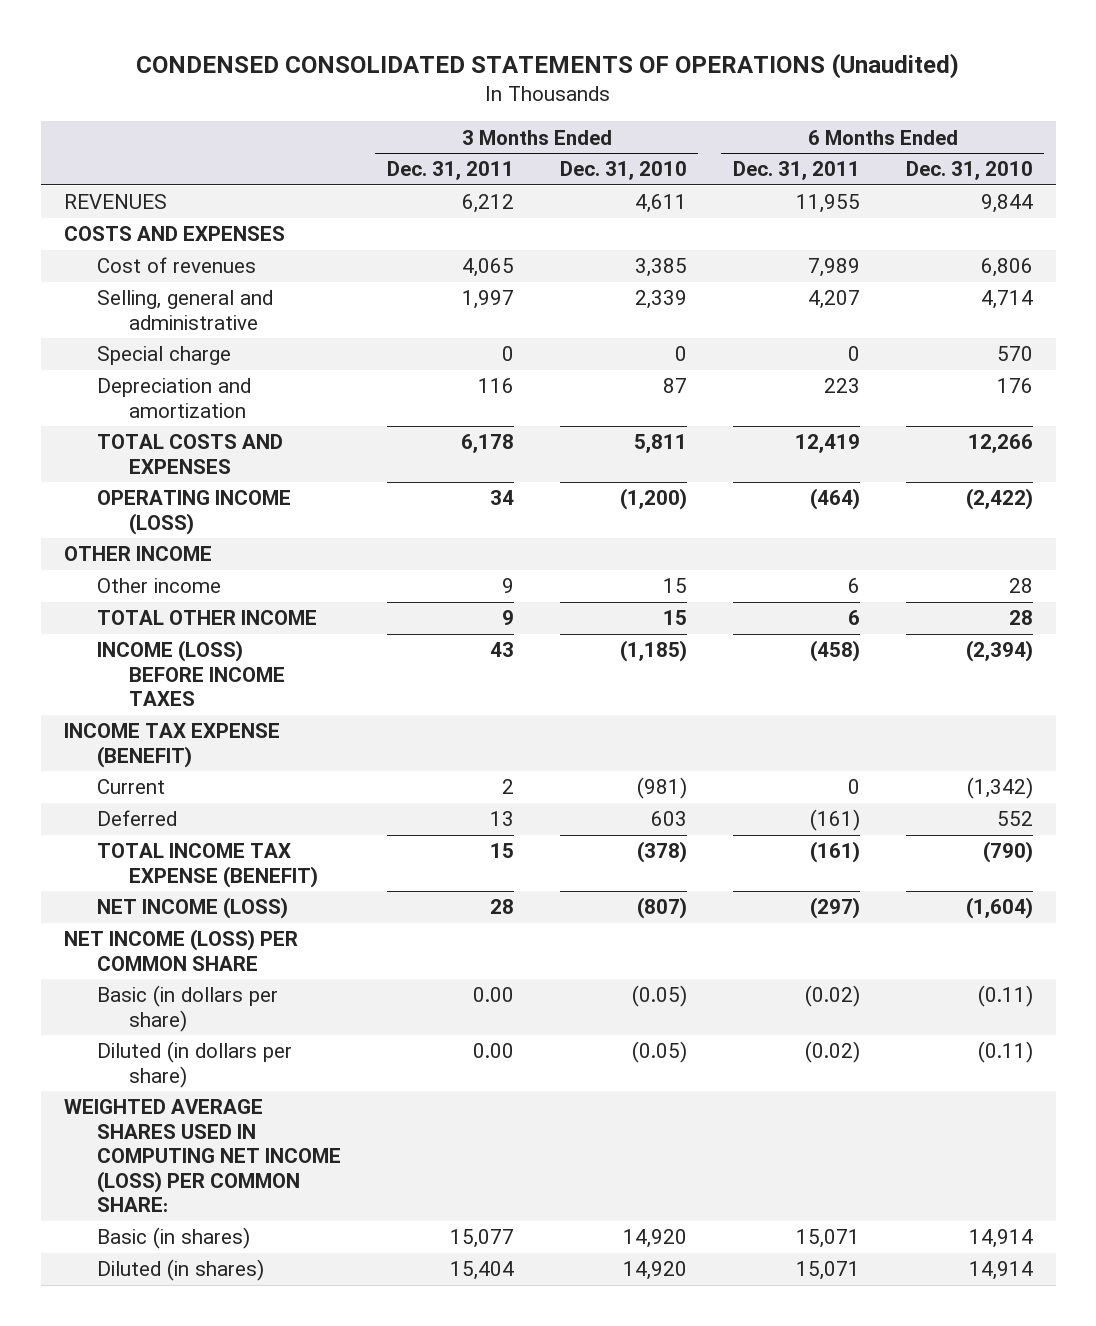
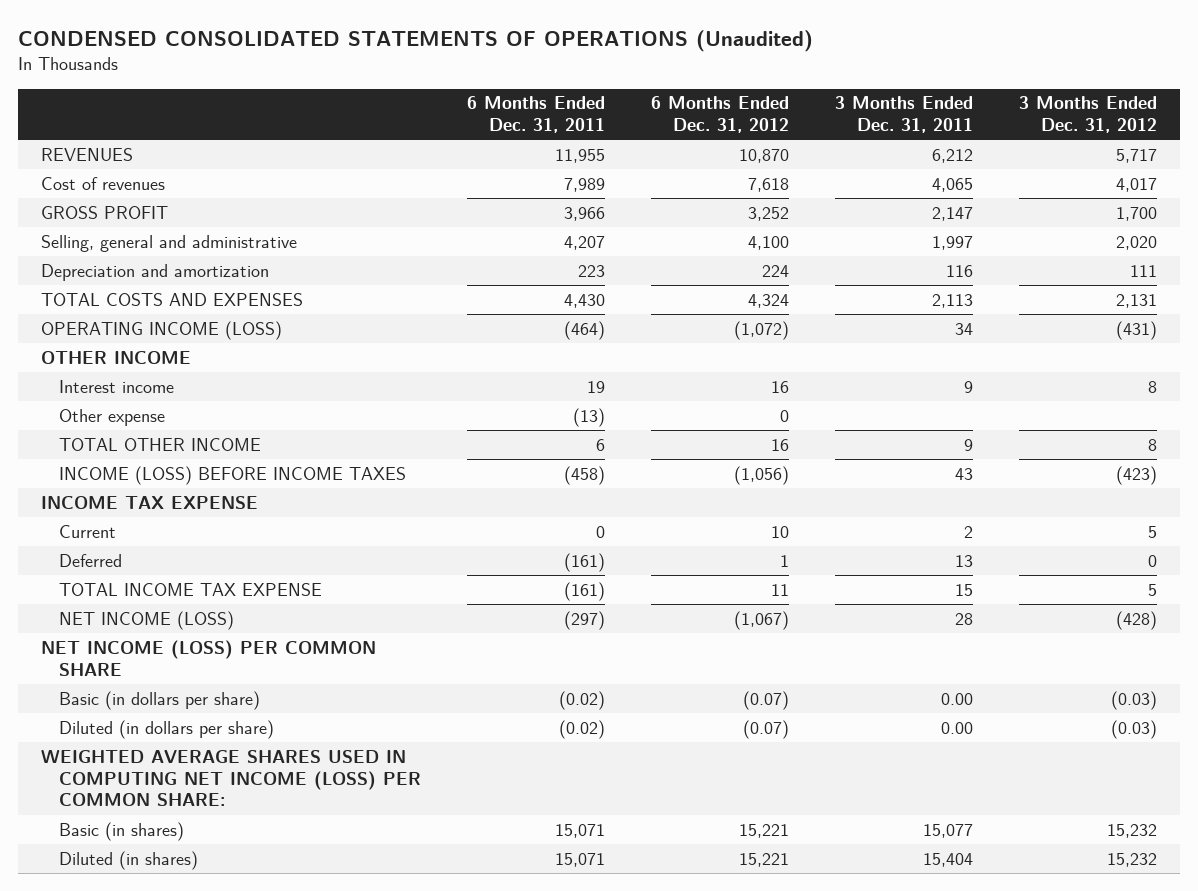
- | 3 Months Ended Dec. 31, 2011 | 3 Months Ended Dec. 31, 2010 | 6 Months Ended Dec. 31, 2011 | 6 Months Ended Dec. 31, 2010
+ | 6 Months Ended Dec. 31, 2011 | 6 Months Ended Dec. 31, 2012 | 3 Months Ended Dec. 31, 2011 | 3 Months Ended Dec. 31, 2012
- COSTS AND EXPENSES
+ GROSS PROFIT | 3,966 | 3,252 | 2,147 | 1,700
- Special charge | 0 | 0 | 0 | 570
- TOTAL COSTS AND EXPENSES | 6,178 | 5,811 | 12,419 | 12,266
+ TOTAL COSTS AND EXPENSES | 4,430 | 4,324 | 2,113 | 2,131
- Other income | 9 | 15 | 6 | 28
+ Interest income | 19 | 16 | 9 | 8
+ Other expense | (13) | 0 | |
- INCOME TAX EXPENSE (BENEFIT)
+ INCOME TAX EXPENSE
- TOTAL INCOME TAX EXPENSE (BENEFIT) | 15 | (378) | (161) | (790)
+ TOTAL INCOME TAX EXPENSE | (161) | 11 | 15 | 5

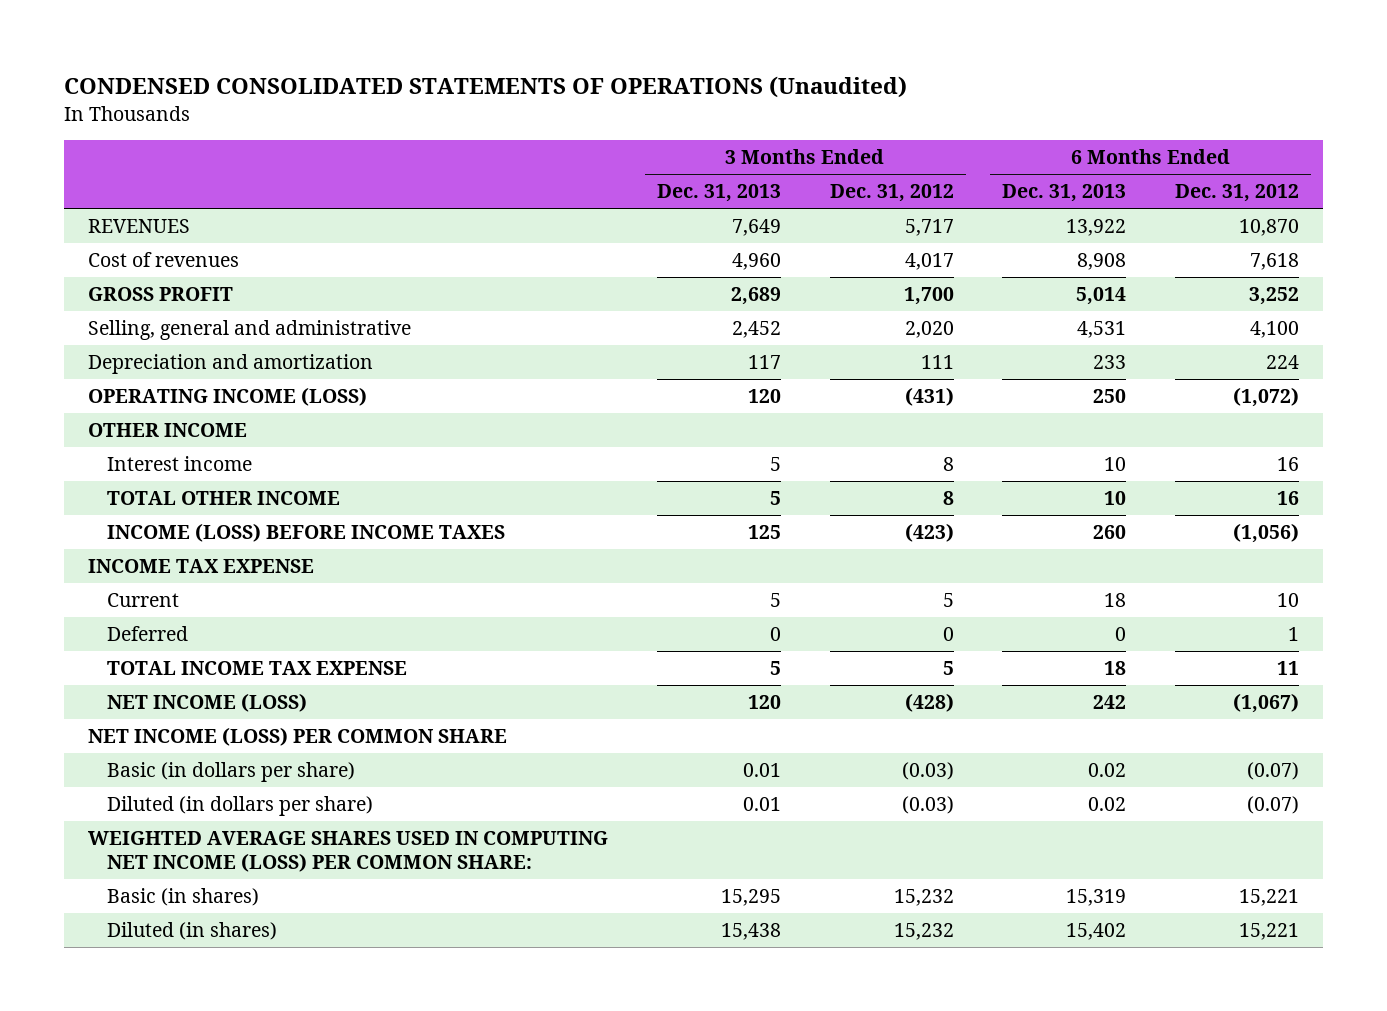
- | 6 Months Ended Dec. 31, 2011 | 6 Months Ended Dec. 31, 2012 | 3 Months Ended Dec. 31, 2011 | 3 Months Ended Dec. 31, 2012
+ | 3 Months Ended Dec. 31, 2013 | 3 Months Ended Dec. 31, 2012 | 6 Months Ended Dec. 31, 2013 | 6 Months Ended Dec. 31, 2012
- TOTAL COSTS AND EXPENSES | 4,430 | 4,324 | 2,113 | 2,131
- Other expense | (13) | 0 | |

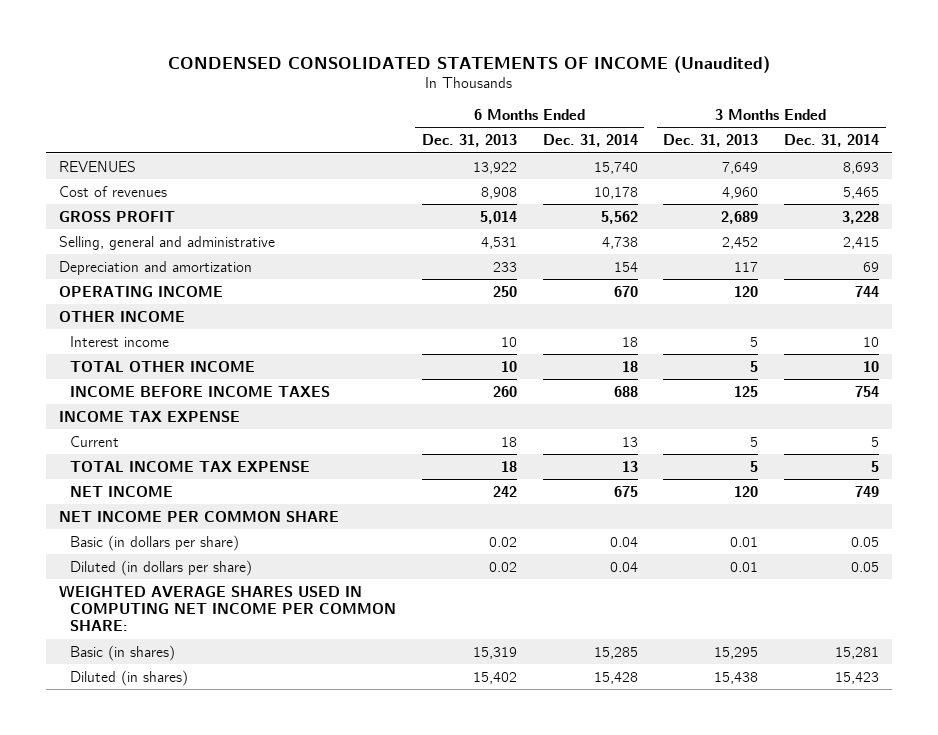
- CONDENSED CONSOLIDATED STATEMENTS OF OPERATIONS (Unaudited)
+ CONDENSED CONSOLIDATED STATEMENTS OF INCOME (Unaudited)
- | 3 Months Ended Dec. 31, 2013 | 3 Months Ended Dec. 31, 2012 | 6 Months Ended Dec. 31, 2013 | 6 Months Ended Dec. 31, 2012
+ | 6 Months Ended Dec. 31, 2013 | 6 Months Ended Dec. 31, 2014 | 3 Months Ended Dec. 31, 2013 | 3 Months Ended Dec. 31, 2014
- OPERATING INCOME (LOSS) | 120 | (431) | 250 | (1,072)
+ OPERATING INCOME | 250 | 670 | 120 | 744
- INCOME (LOSS) BEFORE INCOME TAXES | 125 | (423) | 260 | (1,056)
+ INCOME BEFORE INCOME TAXES | 260 | 688 | 125 | 754
- Deferred | 0 | 0 | 0 | 1
- NET INCOME (LOSS) | 120 | (428) | 242 | (1,067)
- NET INCOME (LOSS) PER COMMON SHARE
+ NET INCOME | 242 | 675 | 120 | 749
+ NET INCOME PER COMMON SHARE
- WEIGHTED AVERAGE SHARES USED IN COMPUTING NET INCOME (LOSS) PER COMMON SHARE:
+ WEIGHTED AVERAGE SHARES USED IN COMPUTING NET INCOME PER COMMON SHARE:

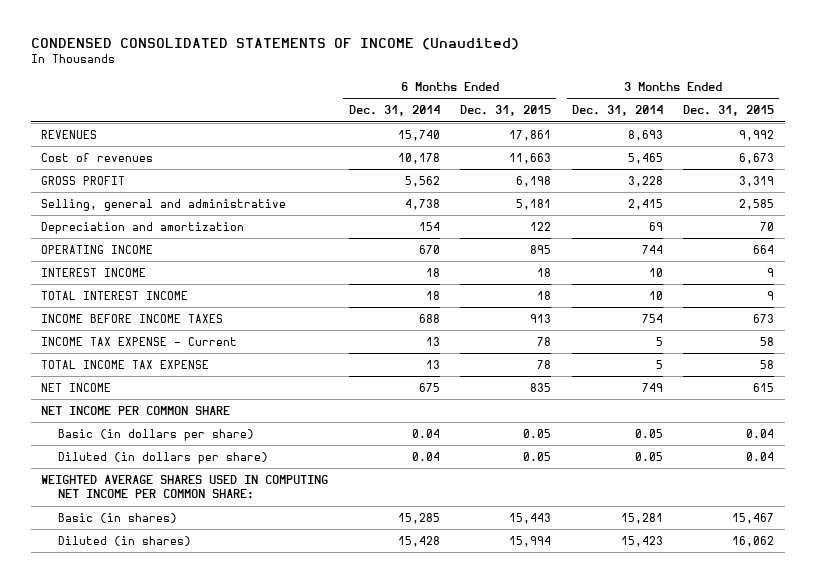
- | 6 Months Ended Dec. 31, 2013 | 6 Months Ended Dec. 31, 2014 | 3 Months Ended Dec. 31, 2013 | 3 Months Ended Dec. 31, 2014
+ | 6 Months Ended Dec. 31, 2014 | 6 Months Ended Dec. 31, 2015 | 3 Months Ended Dec. 31, 2014 | 3 Months Ended Dec. 31, 2015
- OTHER INCOME
- Interest income | 10 | 18 | 5 | 10
- TOTAL OTHER INCOME | 10 | 18 | 5 | 10
+ INTEREST INCOME | 18 | 18 | 10 | 9
+ TOTAL INTEREST INCOME | 18 | 18 | 10 | 9
- INCOME TAX EXPENSE
- Current | 18 | 13 | 5 | 5
+ INCOME TAX EXPENSE - Current | 13 | 78 | 5 | 58

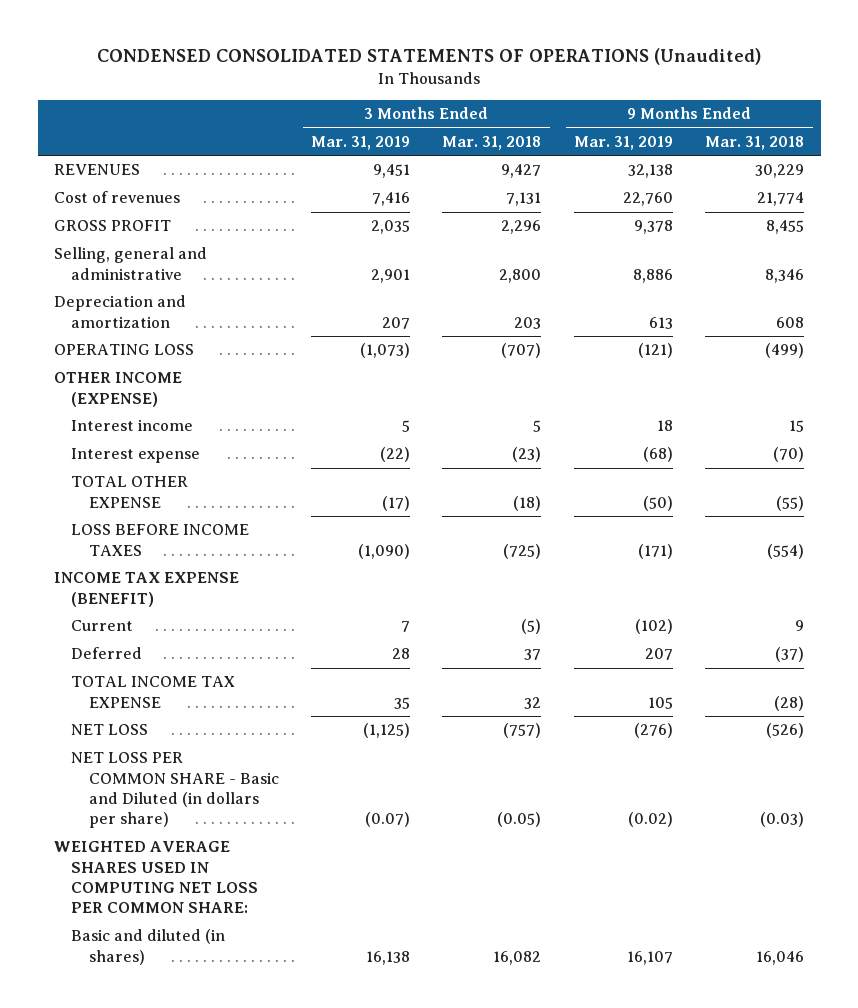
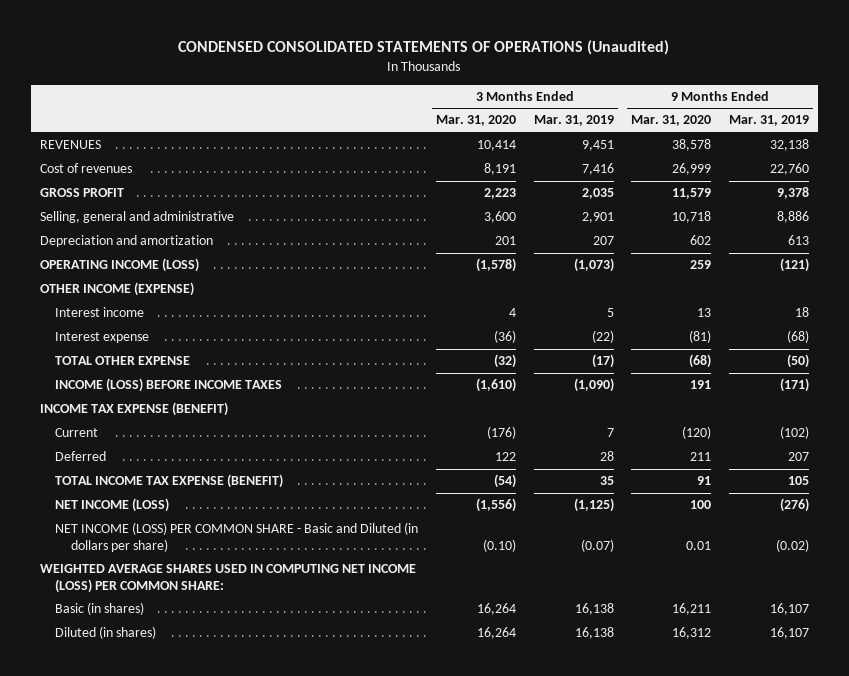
- | 3 Months Ended Mar. 31, 2019 | 3 Months Ended Mar. 31, 2018 | 9 Months Ended Mar. 31, 2019 | 9 Months Ended Mar. 31, 2018
+ | 3 Months Ended Mar. 31, 2020 | 3 Months Ended Mar. 31, 2019 | 9 Months Ended Mar. 31, 2020 | 9 Months Ended Mar. 31, 2019
- OPERATING LOSS | (1,073) | (707) | (121) | (499)
+ OPERATING INCOME (LOSS) | (1,578) | (1,073) | 259 | (121)
- LOSS BEFORE INCOME TAXES | (1,090) | (725) | (171) | (554)
+ INCOME (LOSS) BEFORE INCOME TAXES | (1,610) | (1,090) | 191 | (171)
- TOTAL INCOME TAX EXPENSE | 35 | 32 | 105 | (28)
- NET LOSS | (1,125) | (757) | (276) | (526)
- NET LOSS PER COMMON SHARE - Basic and Diluted (in dollars per share) | (0.07) | (0.05) | (0.02) | (0.03)
- WEIGHTED AVERAGE SHARES USED IN COMPUTING NET LOSS PER COMMON SHARE:
- Basic and diluted (in shares) | 16,138 | 16,082 | 16,107 | 16,046
+ TOTAL INCOME TAX EXPENSE (BENEFIT) | (54) | 35 | 91 | 105
+ NET INCOME (LOSS) | (1,556) | (1,125) | 100 | (276)
+ NET INCOME (LOSS) PER COMMON SHARE - Basic and Diluted (in dollars per share) | (0.10) | (0.07) | 0.01 | (0.02)
+ WEIGHTED AVERAGE SHARES USED IN COMPUTING NET INCOME (LOSS) PER COMMON SHARE:
+ Basic (in shares) | 16,264 | 16,138 | 16,211 | 16,107
+ Diluted (in shares) | 16,264 | 16,138 | 16,312 | 16,107

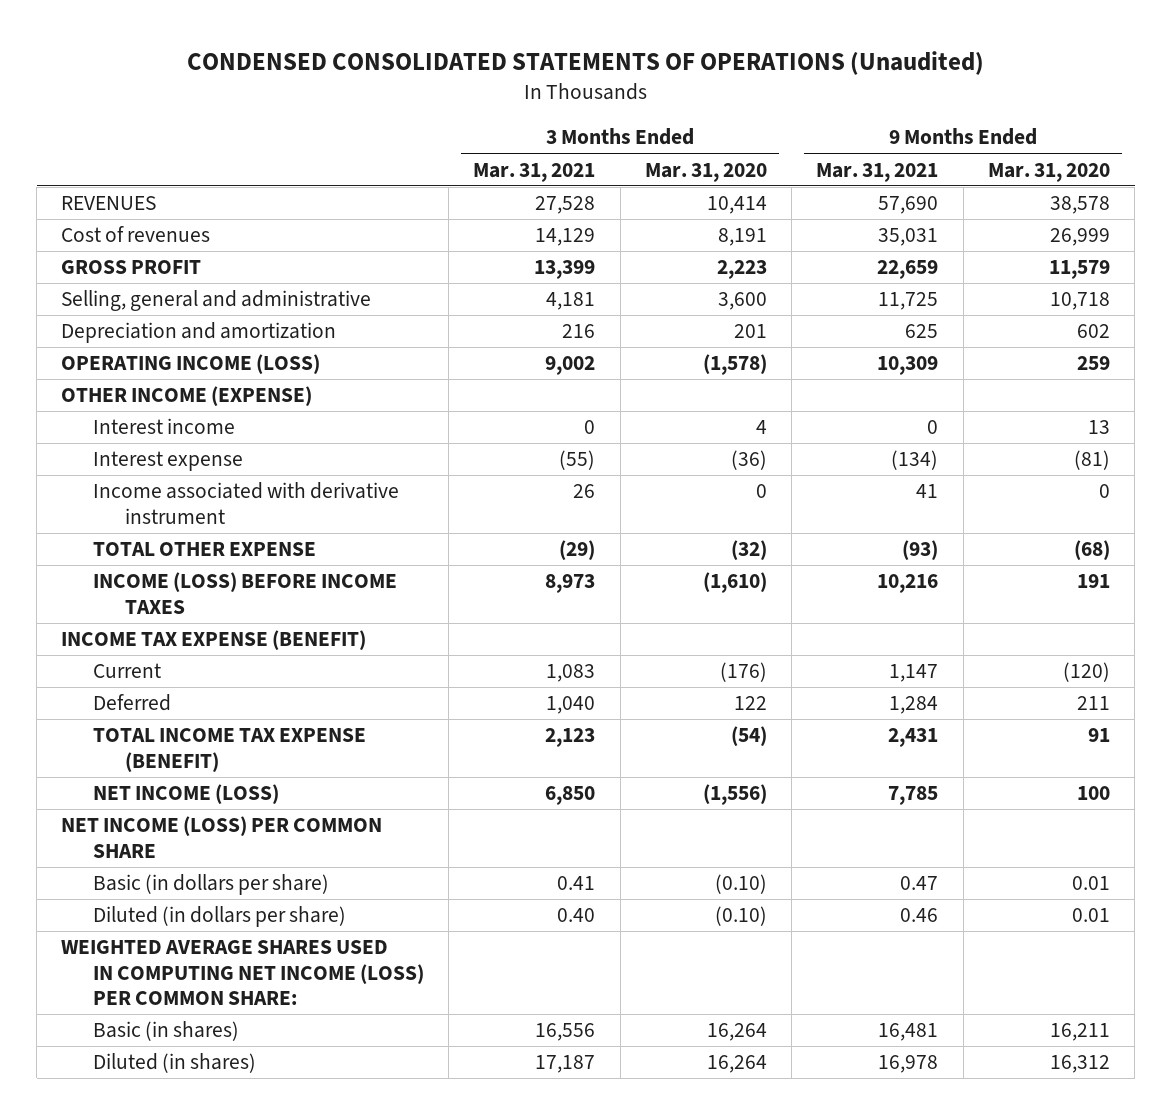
- | 3 Months Ended Mar. 31, 2020 | 3 Months Ended Mar. 31, 2019 | 9 Months Ended Mar. 31, 2020 | 9 Months Ended Mar. 31, 2019
+ | 3 Months Ended Mar. 31, 2021 | 3 Months Ended Mar. 31, 2020 | 9 Months Ended Mar. 31, 2021 | 9 Months Ended Mar. 31, 2020
+ Income associated with derivative instrument | 26 | 0 | 41 | 0
- NET INCOME (LOSS) PER COMMON SHARE - Basic and Diluted (in dollars per share) | (0.10) | (0.07) | 0.01 | (0.02)
+ NET INCOME (LOSS) PER COMMON SHARE
+ Basic (in dollars per share) | 0.41 | (0.10) | 0.47 | 0.01
+ Diluted (in dollars per share) | 0.40 | (0.10) | 0.46 | 0.01

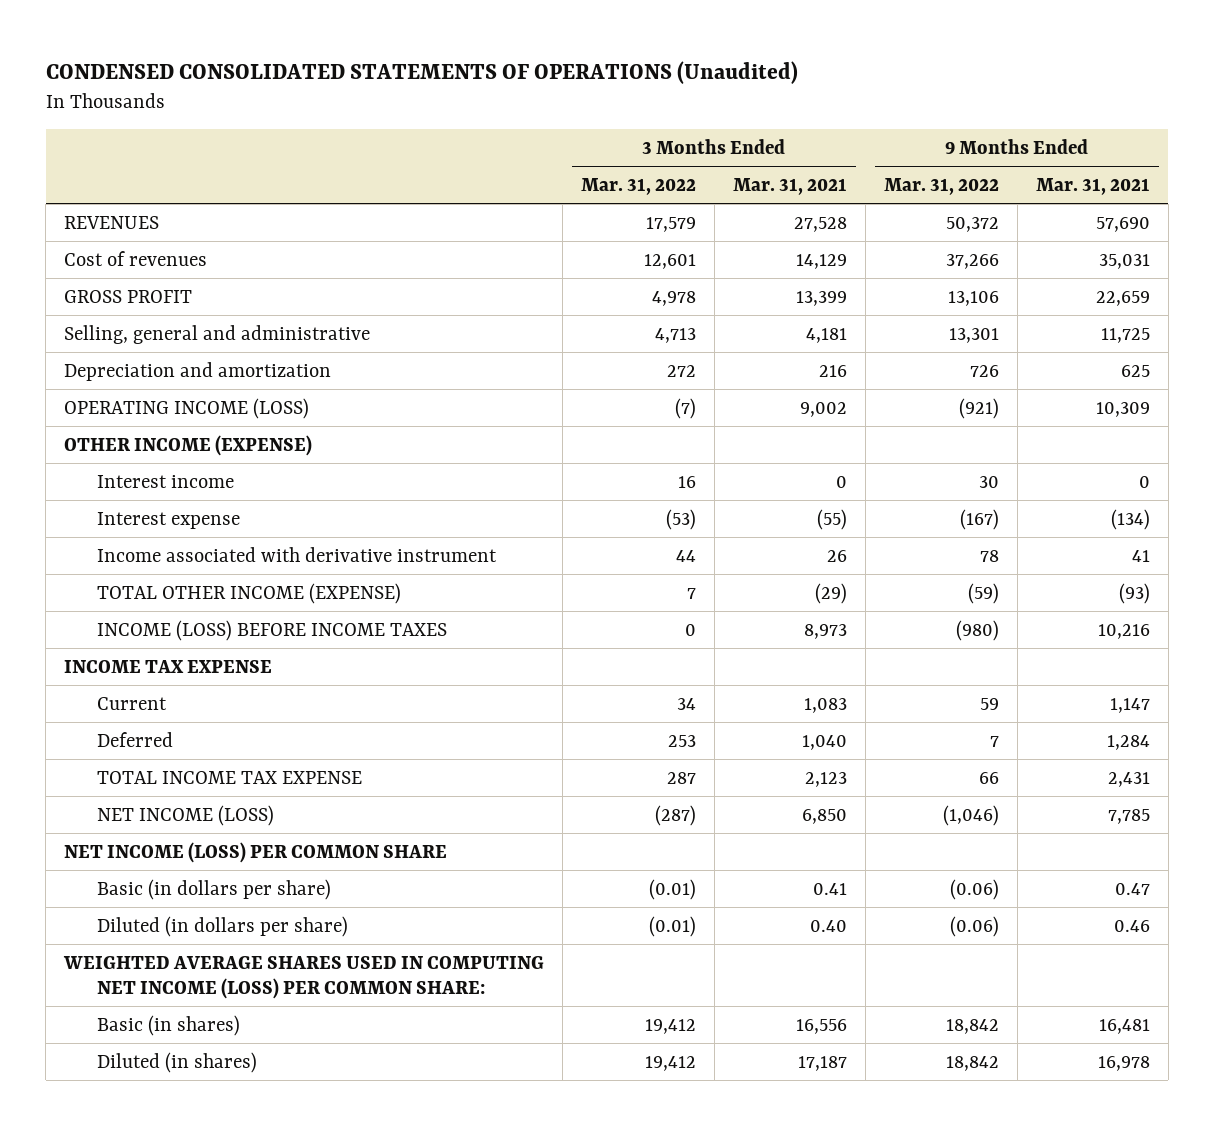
- | 3 Months Ended Mar. 31, 2021 | 3 Months Ended Mar. 31, 2020 | 9 Months Ended Mar. 31, 2021 | 9 Months Ended Mar. 31, 2020
+ | 3 Months Ended Mar. 31, 2022 | 3 Months Ended Mar. 31, 2021 | 9 Months Ended Mar. 31, 2022 | 9 Months Ended Mar. 31, 2021
- TOTAL OTHER EXPENSE | (29) | (32) | (93) | (68)
+ TOTAL OTHER INCOME (EXPENSE) | 7 | (29) | (59) | (93)
- INCOME TAX EXPENSE (BENEFIT)
+ INCOME TAX EXPENSE
- TOTAL INCOME TAX EXPENSE (BENEFIT) | 2,123 | (54) | 2,431 | 91
+ TOTAL INCOME TAX EXPENSE | 287 | 2,123 | 66 | 2,431

